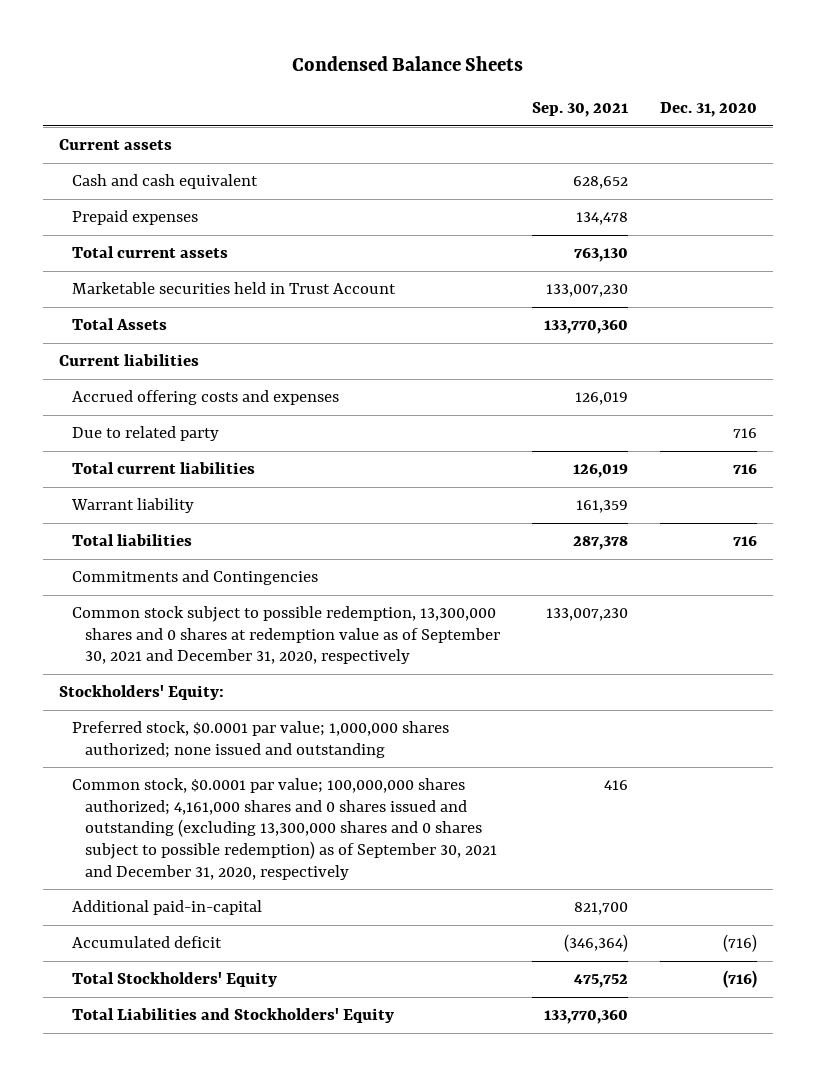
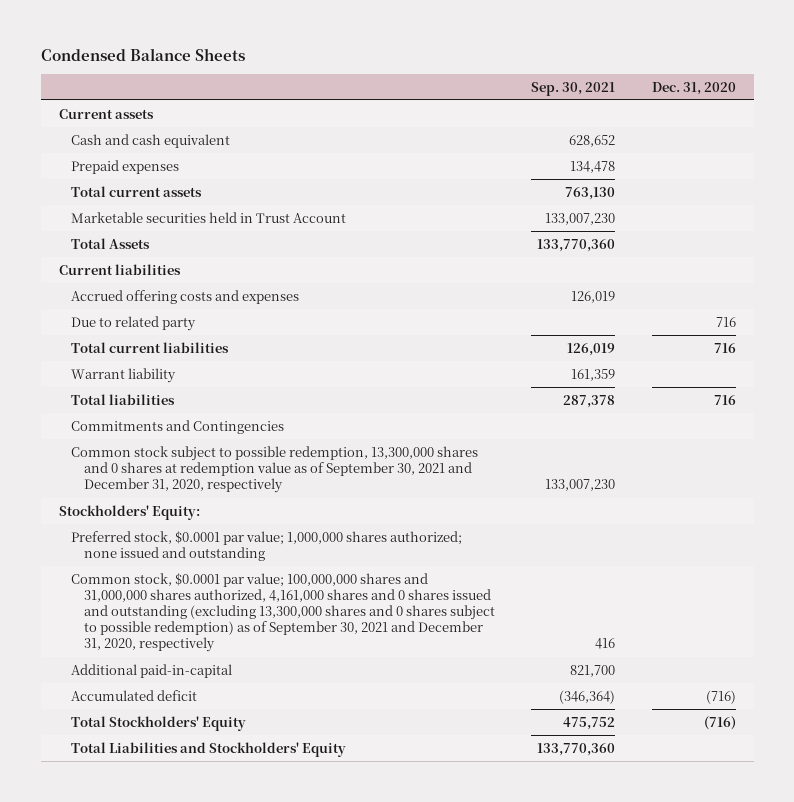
- Common stock, $0.0001 par value; 100,000,000 shares authorized; 4,161,000 shares and 0 shares issued and outstanding (excluding 13,300,000 shares and 0 shares subject to possible redemption) as of September 30, 2021 and December 31, 2020, respectively | 416 |
+ Common stock, $0.0001 par value; 100,000,000 shares and 31,000,000 shares authorized, 4,161,000 shares and 0 shares issued and outstanding (excluding 13,300,000 shares and 0 shares subject to possible redemption) as of September 30, 2021 and December 31, 2020, respectively | 416 |

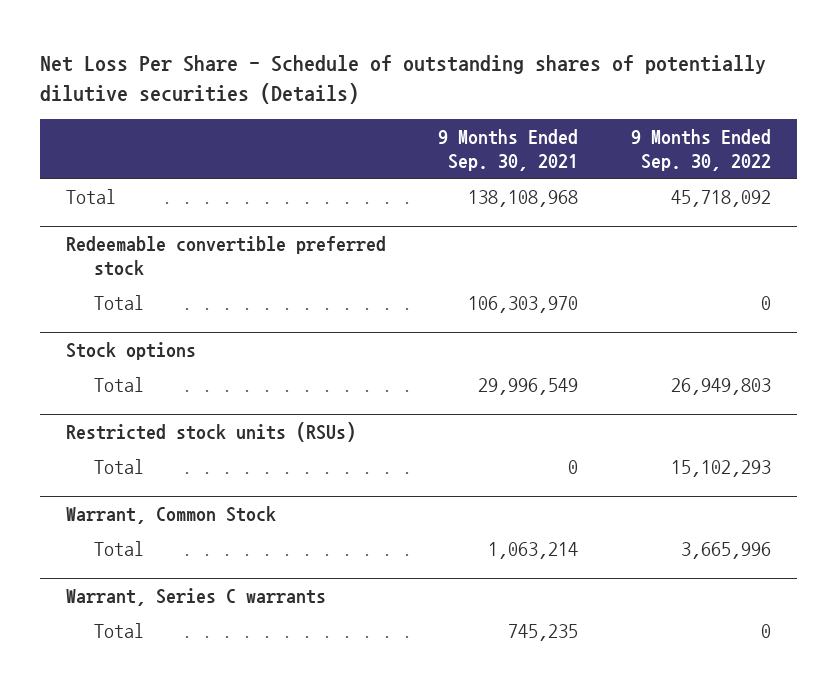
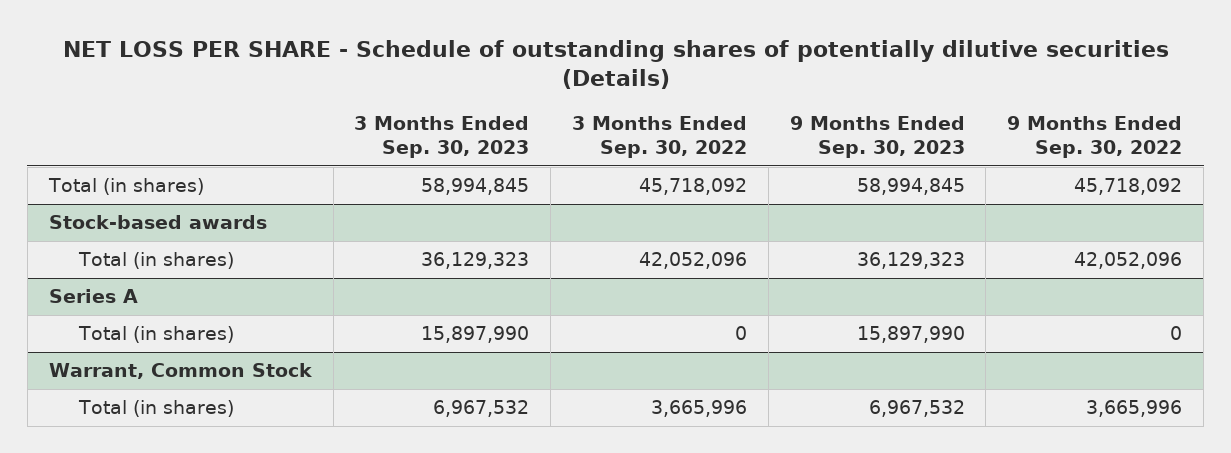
- Net Loss Per Share - Schedule of outstanding shares of potentially dilutive securities (Details)
+ NET LOSS PER SHARE - Schedule of outstanding shares of potentially dilutive securities (Details)
- | 9 Months Ended Sep. 30, 2021 | 9 Months Ended Sep. 30, 2022
+ | 3 Months Ended Sep. 30, 2023 | 3 Months Ended Sep. 30, 2022 | 9 Months Ended Sep. 30, 2023 | 9 Months Ended Sep. 30, 2022
- Total | 138,108,968 | 45,718,092
- Redeemable convertible preferred stock
- Total | 106,303,970 | 0
- Stock options
- Total | 29,996,549 | 26,949,803
- Restricted stock units (RSUs)
- Total | 0 | 15,102,293
+ Total (in shares) | 58,994,845 | 45,718,092 | 58,994,845 | 45,718,092
+ Stock-based awards
+ Total (in shares) | 36,129,323 | 42,052,096 | 36,129,323 | 42,052,096
+ Series A
+ Total (in shares) | 15,897,990 | 0 | 15,897,990 | 0
@ Warrant, Common Stock
- Total | 1,063,214 | 3,665,996
- Warrant, Series C warrants
- Total | 745,235 | 0
@ Warrant, Common Stock
+ Total (in shares) | 6,967,532 | 3,665,996 | 6,967,532 | 3,665,996

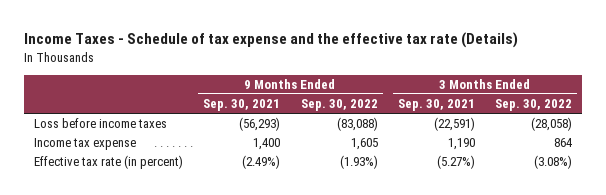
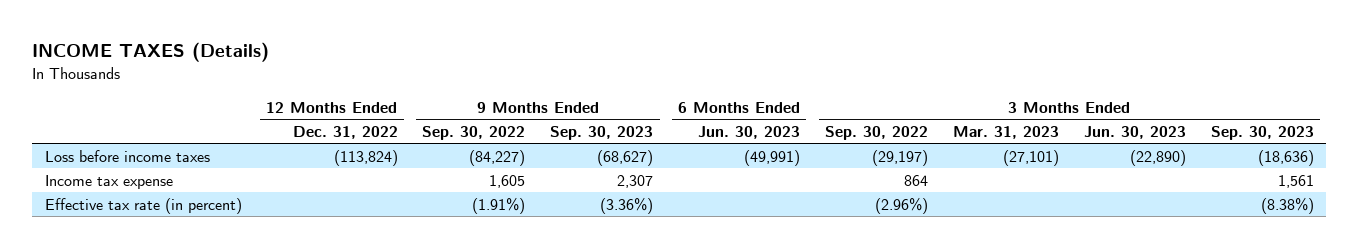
- Income Taxes - Schedule of tax expense and the effective tax rate (Details)
+ INCOME TAXES (Details)
- | 9 Months Ended Sep. 30, 2021 | 9 Months Ended Sep. 30, 2022 | 3 Months Ended Sep. 30, 2021 | 3 Months Ended Sep. 30, 2022
+ | 12 Months Ended Dec. 31, 2022 | 9 Months Ended Sep. 30, 2022 | 9 Months Ended Sep. 30, 2023 | 6 Months Ended Jun. 30, 2023 | 3 Months Ended Sep. 30, 2022 | 3 Months Ended Mar. 31, 2023 | 3 Months Ended Jun. 30, 2023 | 3 Months Ended Sep. 30, 2023
- Loss before income taxes | (56,293) | (83,088) | (22,591) | (28,058)
+ Loss before income taxes | (113,824) | (84,227) | (68,627) | (49,991) | (29,197) | (27,101) | (22,890) | (18,636)
- Effective tax rate (in percent) | (2.49%) | (1.93%) | (5.27%) | (3.08%)
+ Effective tax rate (in percent) | | (1.91%) | (3.36%) | | (2.96%) | | | (8.38%)

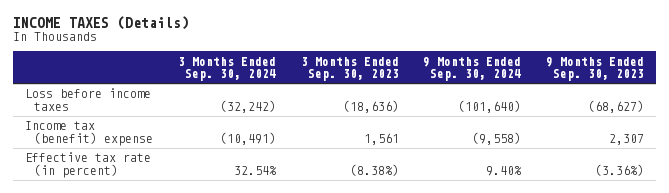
- | 12 Months Ended Dec. 31, 2022 | 9 Months Ended Sep. 30, 2022 | 9 Months Ended Sep. 30, 2023 | 6 Months Ended Jun. 30, 2023 | 3 Months Ended Sep. 30, 2022 | 3 Months Ended Mar. 31, 2023 | 3 Months Ended Jun. 30, 2023 | 3 Months Ended Sep. 30, 2023
+ | 3 Months Ended Sep. 30, 2024 | 3 Months Ended Sep. 30, 2023 | 9 Months Ended Sep. 30, 2024 | 9 Months Ended Sep. 30, 2023
- Income tax expense | | 1,605 | 2,307 | | 864 | | | 1,561
+ Income tax (benefit) expense | (10,491) | 1,561 | (9,558) | 2,307

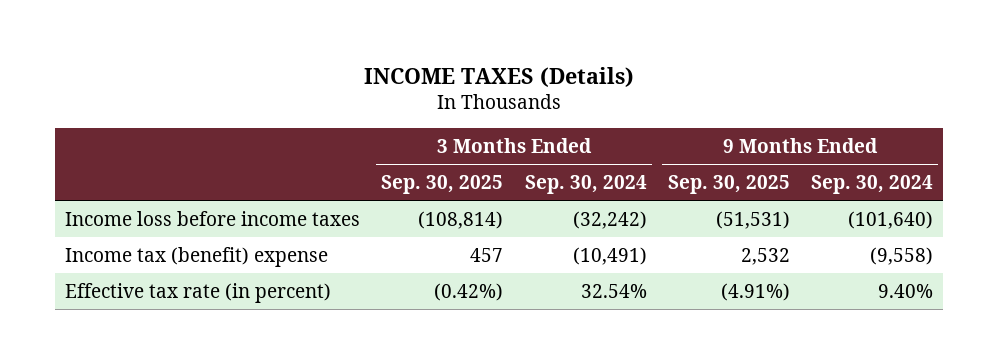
- | 3 Months Ended Sep. 30, 2024 | 3 Months Ended Sep. 30, 2023 | 9 Months Ended Sep. 30, 2024 | 9 Months Ended Sep. 30, 2023
+ | 3 Months Ended Sep. 30, 2025 | 3 Months Ended Sep. 30, 2024 | 9 Months Ended Sep. 30, 2025 | 9 Months Ended Sep. 30, 2024
- Loss before income taxes | (32,242) | (18,636) | (101,640) | (68,627)
+ Income loss before income taxes | (108,814) | (32,242) | (51,531) | (101,640)

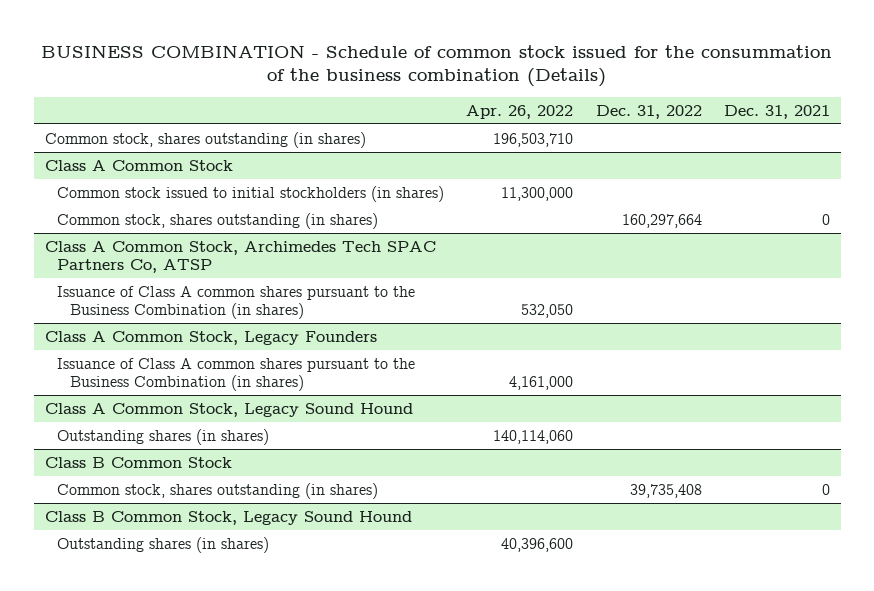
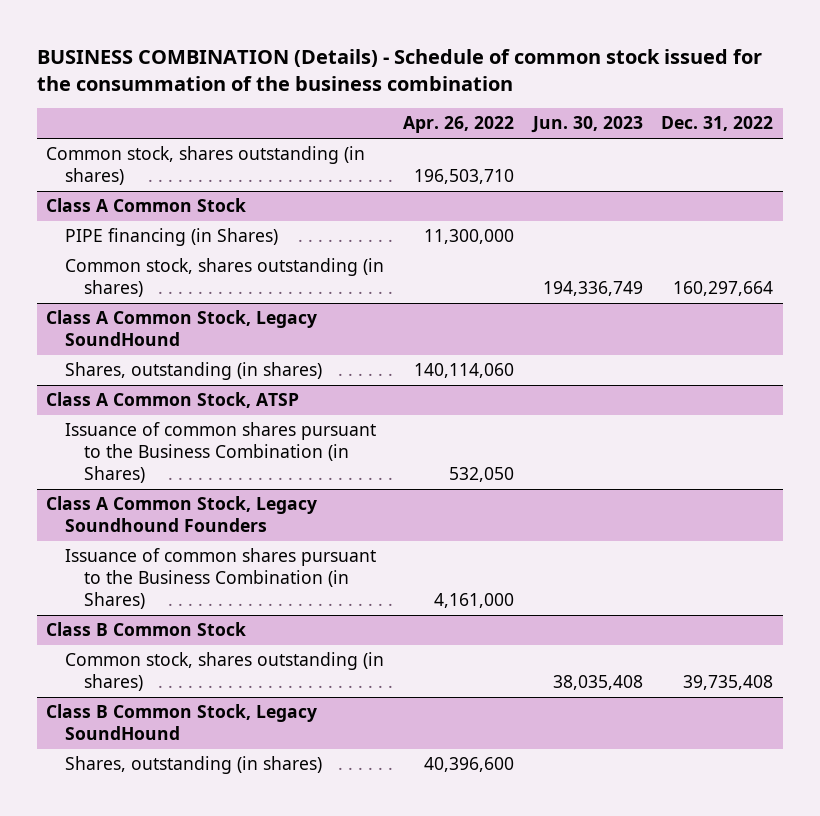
- BUSINESS COMBINATION - Schedule of common stock issued for the consummation of the business combination (Details)
+ BUSINESS COMBINATION (Details) - Schedule of common stock issued for the consummation of the business combination
- | Apr. 26, 2022 | Dec. 31, 2022 | Dec. 31, 2021
+ | Apr. 26, 2022 | Jun. 30, 2023 | Dec. 31, 2022
@ Class A Common Stock
- Common stock issued to initial stockholders (in shares) | 11,300,000 | |
+ PIPE financing (in Shares) | 11,300,000 | |
- Class A Common Stock, Archimedes Tech SPAC Partners Co, ATSP
- Issuance of Class A common shares pursuant to the Business Combination (in shares) | 532,050 | |
- Class A Common Stock, Legacy Founders
- Issuance of Class A common shares pursuant to the Business Combination (in shares) | 4,161,000 | |
- Class A Common Stock, Legacy Sound Hound
- Outstanding shares (in shares) | 140,114,060 | |
+ Class A Common Stock, Legacy SoundHound
+ Shares, outstanding (in shares) | 140,114,060 | |
+ Class A Common Stock, ATSP
+ Issuance of common shares pursuant to the Business Combination (in Shares) | 532,050 | |
+ Class A Common Stock, Legacy Soundhound Founders
+ Issuance of common shares pursuant to the Business Combination (in Shares) | 4,161,000 | |
- Class B Common Stock, Legacy Sound Hound
- Outstanding shares (in shares) | 40,396,600 | |
+ Class B Common Stock, Legacy SoundHound
+ Shares, outstanding (in shares) | 40,396,600 | |

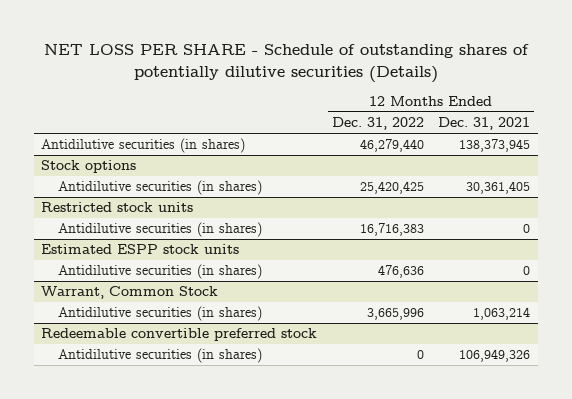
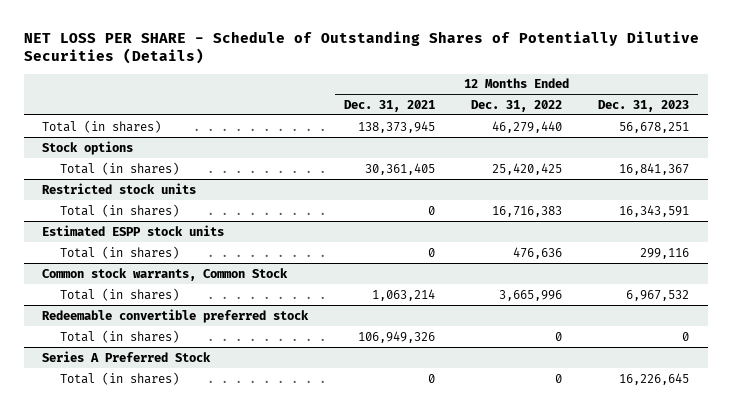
- NET LOSS PER SHARE - Schedule of outstanding shares of potentially dilutive securities (Details)
+ NET LOSS PER SHARE - Schedule of Outstanding Shares of Potentially Dilutive Securities (Details)
- | 12 Months Ended Dec. 31, 2022 | 12 Months Ended Dec. 31, 2021
+ | 12 Months Ended Dec. 31, 2021 | 12 Months Ended Dec. 31, 2022 | 12 Months Ended Dec. 31, 2023
- Antidilutive securities (in shares) | 46,279,440 | 138,373,945
+ Total (in shares) | 138,373,945 | 46,279,440 | 56,678,251
@ Stock options
- Antidilutive securities (in shares) | 25,420,425 | 30,361,405
+ Total (in shares) | 30,361,405 | 25,420,425 | 16,841,367
@ Restricted stock units
- Antidilutive securities (in shares) | 16,716,383 | 0
+ Total (in shares) | 0 | 16,716,383 | 16,343,591
@ Estimated ESPP stock units
- Antidilutive securities (in shares) | 476,636 | 0
- Warrant, Common Stock
- Antidilutive securities (in shares) | 3,665,996 | 1,063,214
@ Estimated ESPP stock units
+ Total (in shares) | 0 | 476,636 | 299,116
+ Common stock warrants, Common Stock
+ Total (in shares) | 1,063,214 | 3,665,996 | 6,967,532
@ Redeemable convertible preferred stock
- Antidilutive securities (in shares) | 0 | 106,949,326
+ Total (in shares) | 106,949,326 | 0 | 0
+ Series A Preferred Stock
+ Total (in shares) | 0 | 0 | 16,226,645

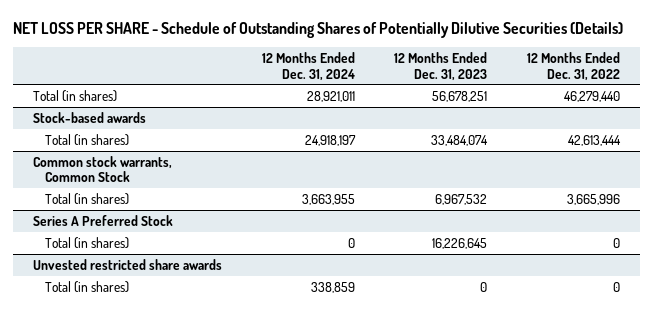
- | 12 Months Ended Dec. 31, 2021 | 12 Months Ended Dec. 31, 2022 | 12 Months Ended Dec. 31, 2023
+ | 12 Months Ended Dec. 31, 2024 | 12 Months Ended Dec. 31, 2023 | 12 Months Ended Dec. 31, 2022
- Stock options
- Total (in shares) | 30,361,405 | 25,420,425 | 16,841,367
- Restricted stock units
- Total (in shares) | 0 | 16,716,383 | 16,343,591
- Estimated ESPP stock units
- Total (in shares) | 0 | 476,636 | 299,116
+ Stock-based awards
+ Total (in shares) | 24,918,197 | 33,484,074 | 42,613,444
- Redeemable convertible preferred stock
- Total (in shares) | 106,949,326 | 0 | 0
+ Unvested restricted share awards
+ Total (in shares) | 338,859 | 0 | 0

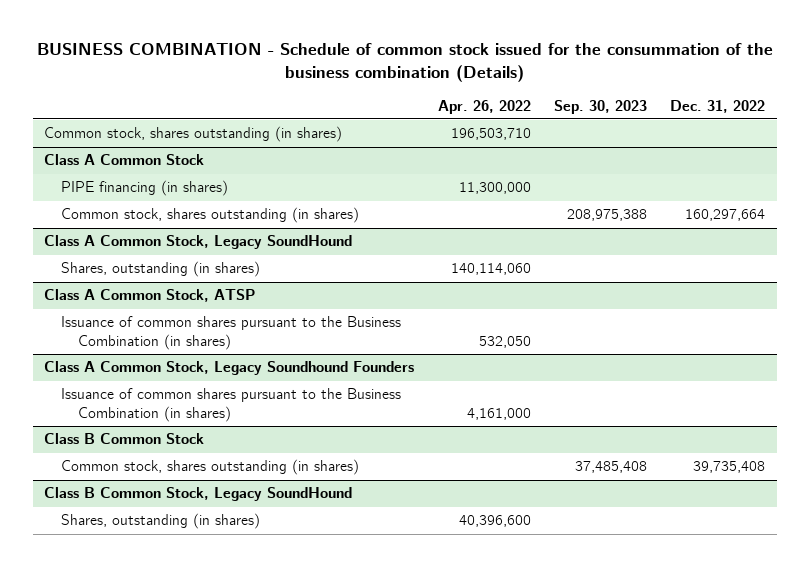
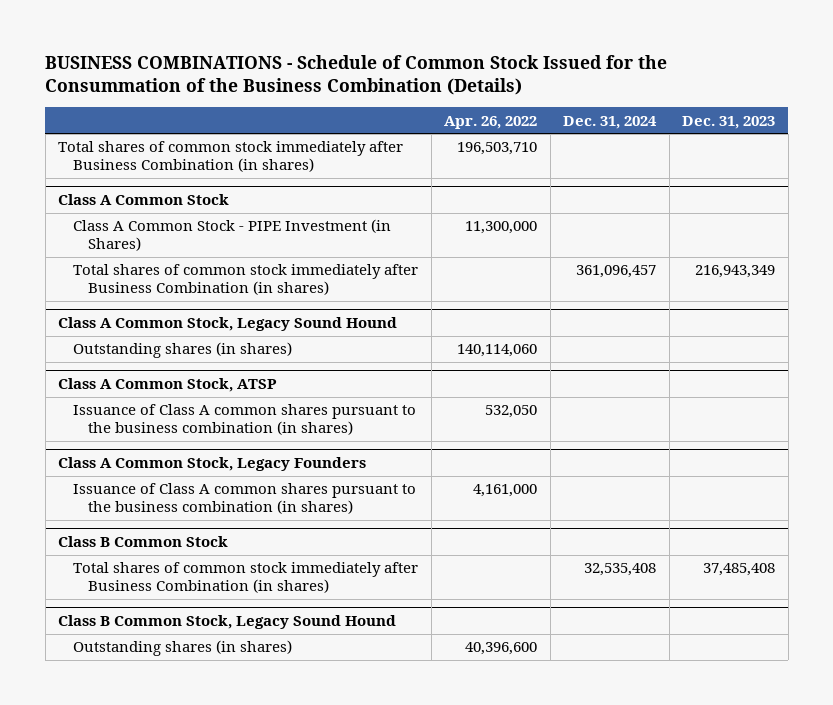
- BUSINESS COMBINATION - Schedule of common stock issued for the consummation of the business combination (Details)
+ BUSINESS COMBINATIONS - Schedule of Common Stock Issued for the Consummation of the Business Combination (Details)
- | Apr. 26, 2022 | Sep. 30, 2023 | Dec. 31, 2022
+ | Apr. 26, 2022 | Dec. 31, 2024 | Dec. 31, 2023
- Common stock, shares outstanding (in shares) | 196,503,710 | |
+ Total shares of common stock immediately after Business Combination (in shares) | 196,503,710 | |
@ Class A Common Stock
- PIPE financing (in shares) | 11,300,000 | |
- Common stock, shares outstanding (in shares) | | 208,975,388 | 160,297,664
- Class A Common Stock, Legacy SoundHound
- Shares, outstanding (in shares) | 140,114,060 | |
@ Class A Common Stock
+ Class A Common Stock - PIPE Investment (in Shares) | 11,300,000 | |
+ Total shares of common stock immediately after Business Combination (in shares) | | 361,096,457 | 216,943,349
+ Class A Common Stock, Legacy Sound Hound
+ Outstanding shares (in shares) | 140,114,060 | |
@ Class A Common Stock, ATSP
- Issuance of common shares pursuant to the Business Combination (in shares) | 532,050 | |
- Class A Common Stock, Legacy Soundhound Founders
- Issuance of common shares pursuant to the Business Combination (in shares) | 4,161,000 | |
@ Class A Common Stock, ATSP
+ Issuance of Class A common shares pursuant to the business combination (in shares) | 532,050 | |
+ Class A Common Stock, Legacy Founders
+ Issuance of Class A common shares pursuant to the business combination (in shares) | 4,161,000 | |
@ Class B Common Stock
- Common stock, shares outstanding (in shares) | | 37,485,408 | 39,735,408
- Class B Common Stock, Legacy SoundHound
- Shares, outstanding (in shares) | 40,396,600 | |
@ Class B Common Stock
+ Total shares of common stock immediately after Business Combination (in shares) | | 32,535,408 | 37,485,408
+ Class B Common Stock, Legacy Sound Hound
+ Outstanding shares (in shares) | 40,396,600 | |

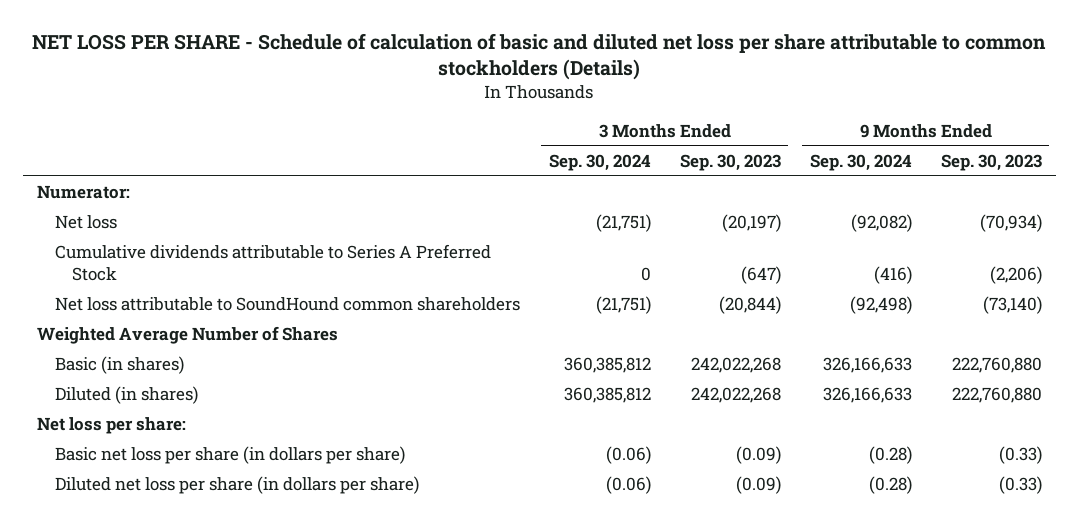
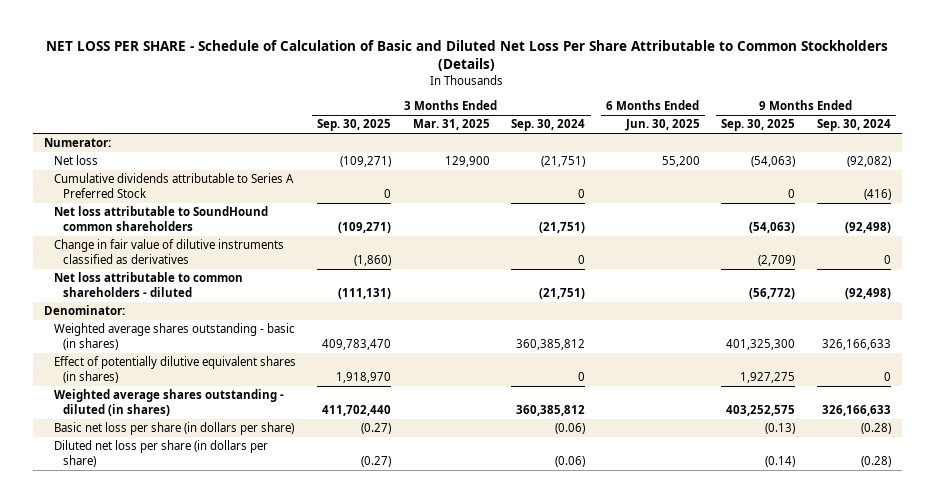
- NET LOSS PER SHARE - Schedule of calculation of basic and diluted net loss per share attributable to common stockholders (Details)
+ NET LOSS PER SHARE - Schedule of Calculation of Basic and Diluted Net Loss Per Share Attributable to Common Stockholders (Details)
- | 3 Months Ended Sep. 30, 2024 | 3 Months Ended Sep. 30, 2023 | 9 Months Ended Sep. 30, 2024 | 9 Months Ended Sep. 30, 2023
+ | 3 Months Ended Sep. 30, 2025 | 3 Months Ended Mar. 31, 2025 | 3 Months Ended Sep. 30, 2024 | 6 Months Ended Jun. 30, 2025 | 9 Months Ended Sep. 30, 2025 | 9 Months Ended Sep. 30, 2024
- Weighted Average Number of Shares
- Basic (in shares) | 360,385,812 | 242,022,268 | 326,166,633 | 222,760,880
- Diluted (in shares) | 360,385,812 | 242,022,268 | 326,166,633 | 222,760,880
- Net loss per share:
+ Change in fair value of dilutive instruments classified as derivatives | (1,860) | | 0 | | (2,709) | 0
+ Net loss attributable to common shareholders - diluted | (111,131) | | (21,751) | | (56,772) | (92,498)
+ Denominator:
+ Weighted average shares outstanding - basic (in shares) | 409,783,470 | | 360,385,812 | | 401,325,300 | 326,166,633
+ Effect of potentially dilutive equivalent shares (in shares) | 1,918,970 | | 0 | | 1,927,275 | 0
+ Weighted average shares outstanding - diluted (in shares) | 411,702,440 | | 360,385,812 | | 403,252,575 | 326,166,633

